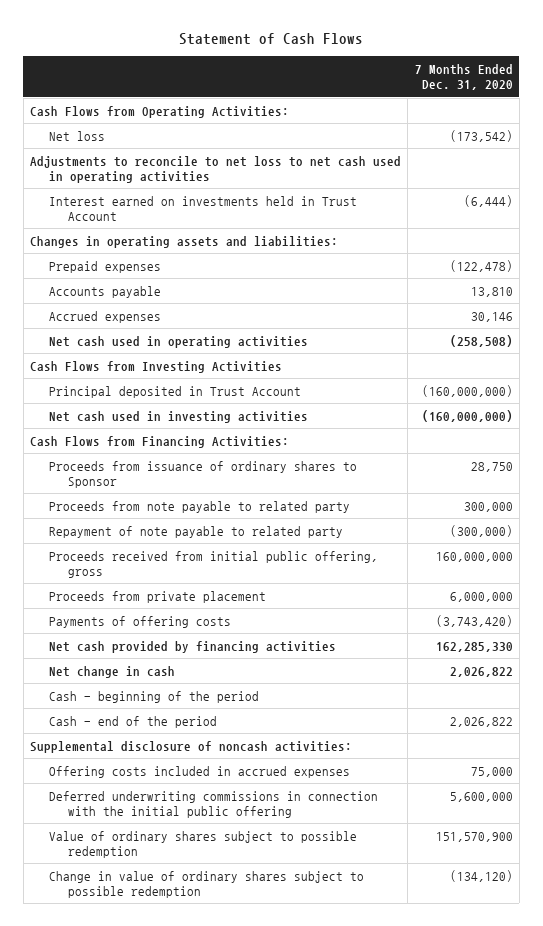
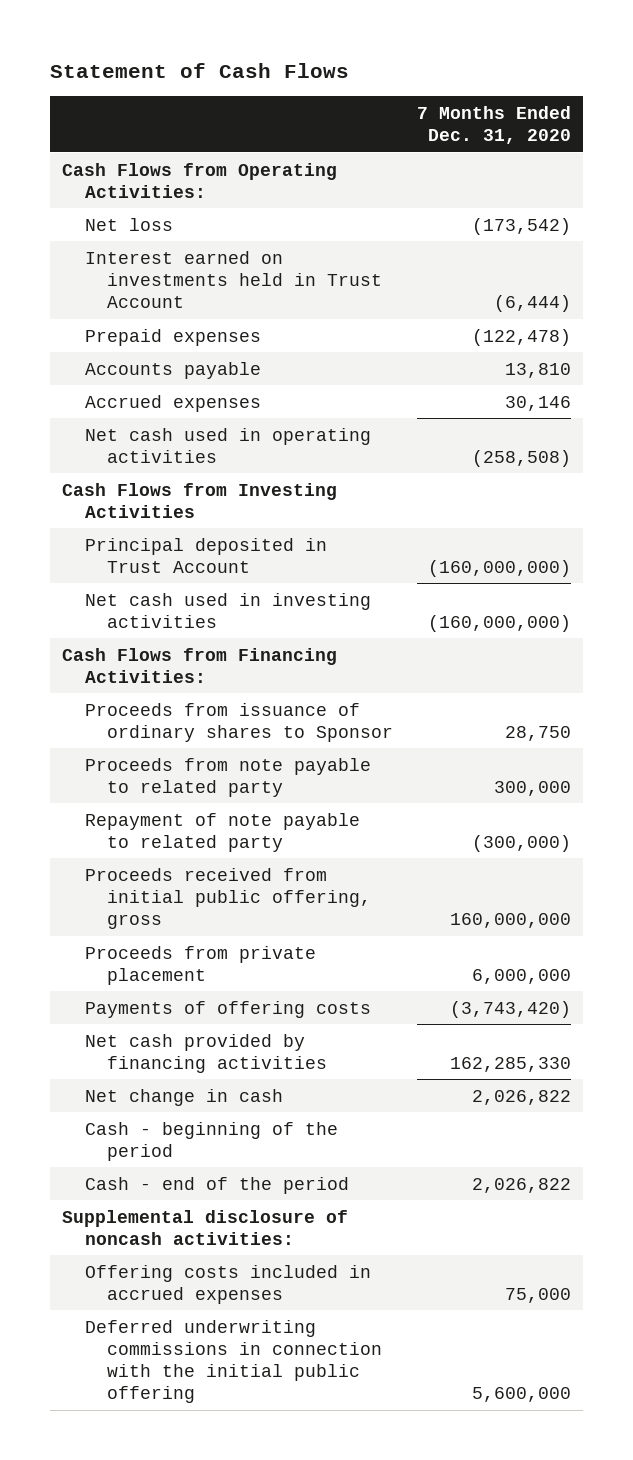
- Adjustments to reconcile to net loss to net cash used in operating activities
- Changes in operating assets and liabilities:
- Value of ordinary shares subject to possible redemption | 151,570,900
- Change in value of ordinary shares subject to possible redemption | (134,120)

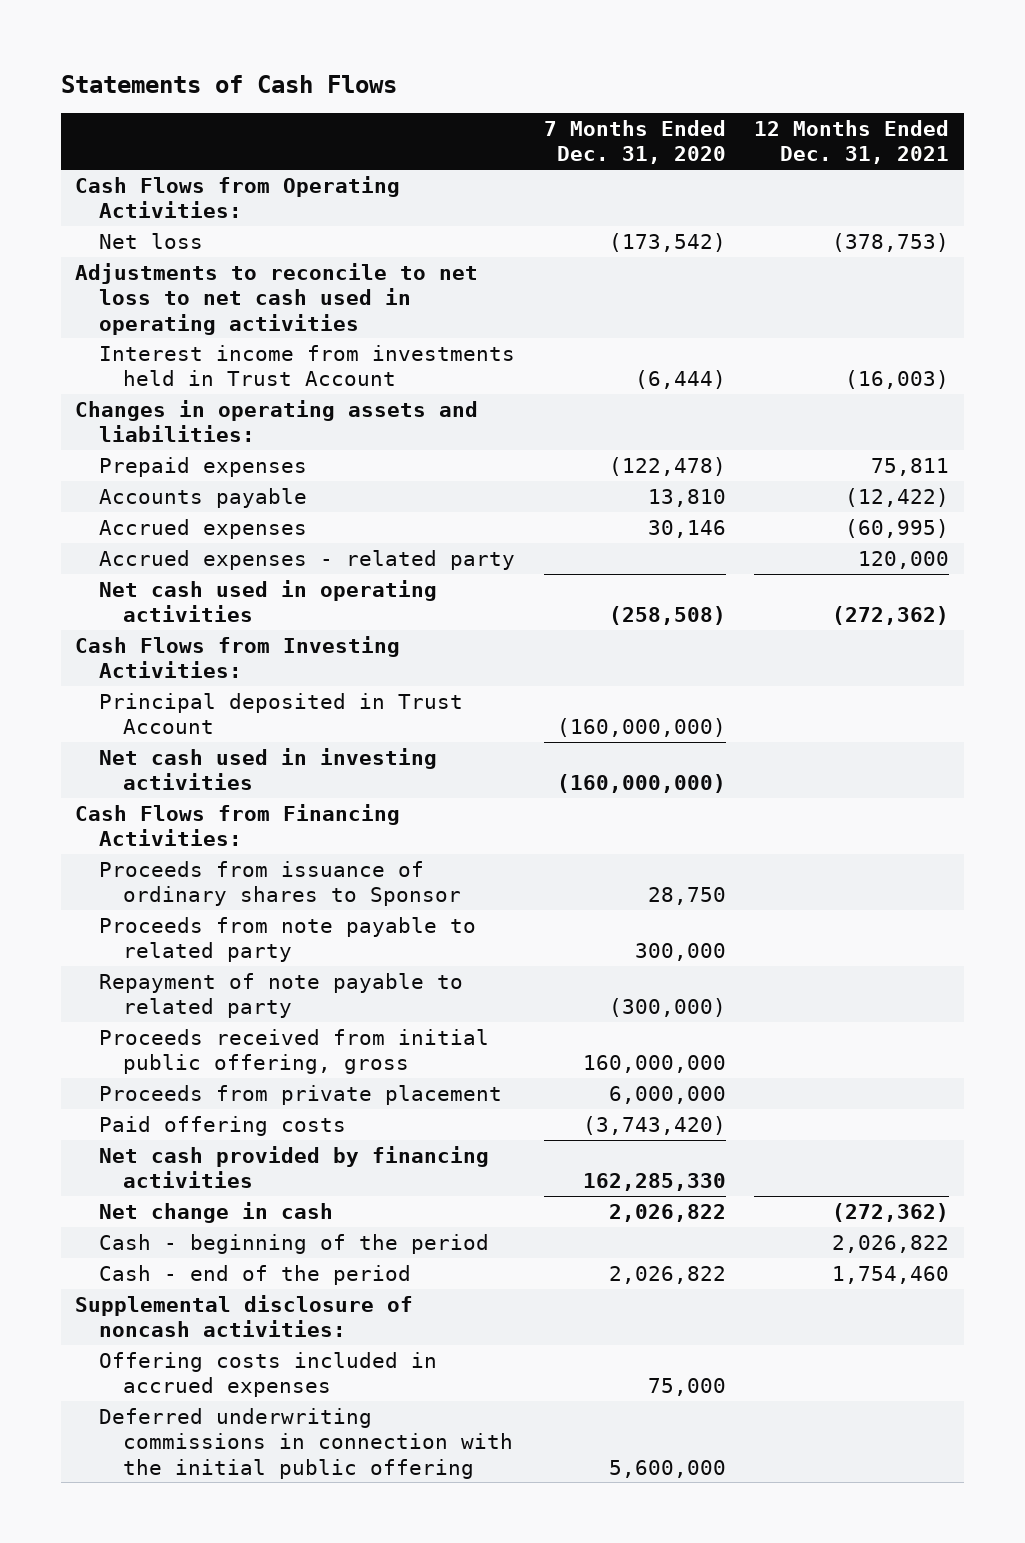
- Statement of Cash Flows
+ Statements of Cash Flows
- | 7 Months Ended Dec. 31, 2020
+ | 7 Months Ended Dec. 31, 2020 | 12 Months Ended Dec. 31, 2021
- Interest earned on investments held in Trust Account | (6,444)
+ Adjustments to reconcile to net loss to net cash used in operating activities
+ Interest income from investments held in Trust Account | (6,444) | (16,003)
+ Changes in operating assets and liabilities:
+ Accrued expenses - related party | | 120,000
- Cash Flows from Investing Activities
+ Cash Flows from Investing Activities:
- Payments of offering costs | (3,743,420)
+ Paid offering costs | (3,743,420) |

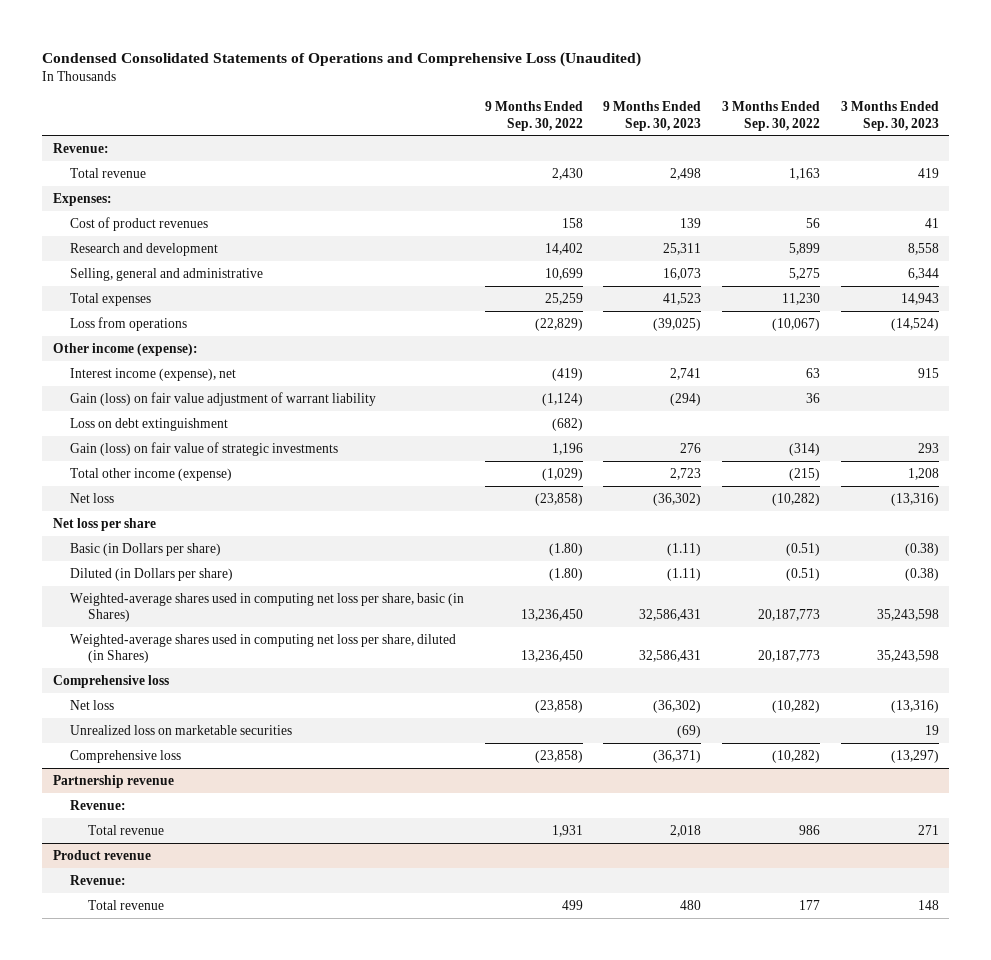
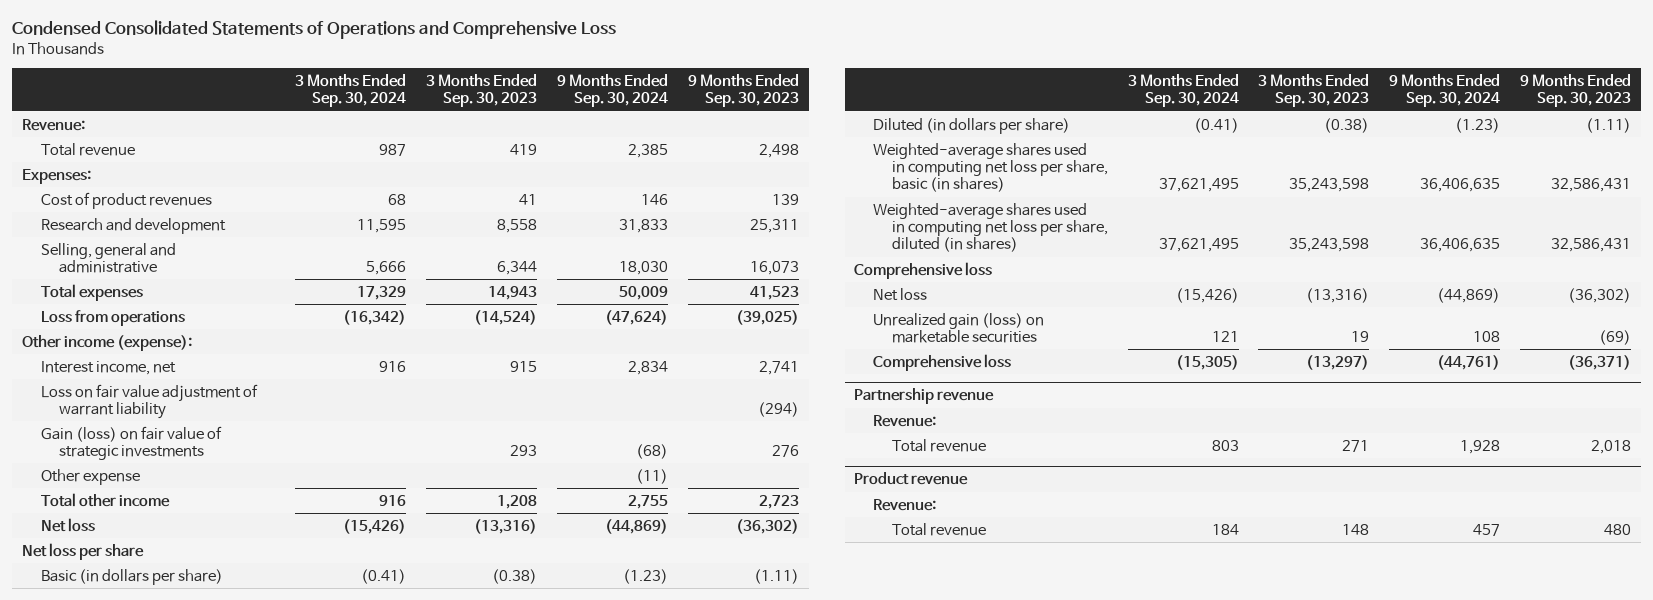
- Condensed Consolidated Statements of Operations and Comprehensive Loss (Unaudited)
+ Condensed Consolidated Statements of Operations and Comprehensive Loss
- | 9 Months Ended Sep. 30, 2022 | 9 Months Ended Sep. 30, 2023 | 3 Months Ended Sep. 30, 2022 | 3 Months Ended Sep. 30, 2023
+ | 3 Months Ended Sep. 30, 2024 | 3 Months Ended Sep. 30, 2023 | 9 Months Ended Sep. 30, 2024 | 9 Months Ended Sep. 30, 2023
- Interest income (expense), net | (419) | 2,741 | 63 | 915
- Gain (loss) on fair value adjustment of warrant liability | (1,124) | (294) | 36 |
- Loss on debt extinguishment | (682) | | |
+ Interest income, net | 916 | 915 | 2,834 | 2,741
+ Loss on fair value adjustment of warrant liability | | | | (294)
- Total other income (expense) | (1,029) | 2,723 | (215) | 1,208
+ Other expense | | | (11) |
+ Total other income | 916 | 1,208 | 2,755 | 2,723
- Basic (in Dollars per share) | (1.80) | (1.11) | (0.51) | (0.38)
- Diluted (in Dollars per share) | (1.80) | (1.11) | (0.51) | (0.38)
- Weighted-average shares used in computing net loss per share, basic (in Shares) | 13,236,450 | 32,586,431 | 20,187,773 | 35,243,598
- Weighted-average shares used in computing net loss per share, diluted (in Shares) | 13,236,450 | 32,586,431 | 20,187,773 | 35,243,598
+ Basic (in dollars per share) | (0.41) | (0.38) | (1.23) | (1.11)
+ Diluted (in dollars per share) | (0.41) | (0.38) | (1.23) | (1.11)
+ Weighted-average shares used in computing net loss per share, basic (in shares) | 37,621,495 | 35,243,598 | 36,406,635 | 32,586,431
+ Weighted-average shares used in computing net loss per share, diluted (in shares) | 37,621,495 | 35,243,598 | 36,406,635 | 32,586,431
- Unrealized loss on marketable securities | | (69) | | 19
+ Unrealized gain (loss) on marketable securities | 121 | 19 | 108 | (69)

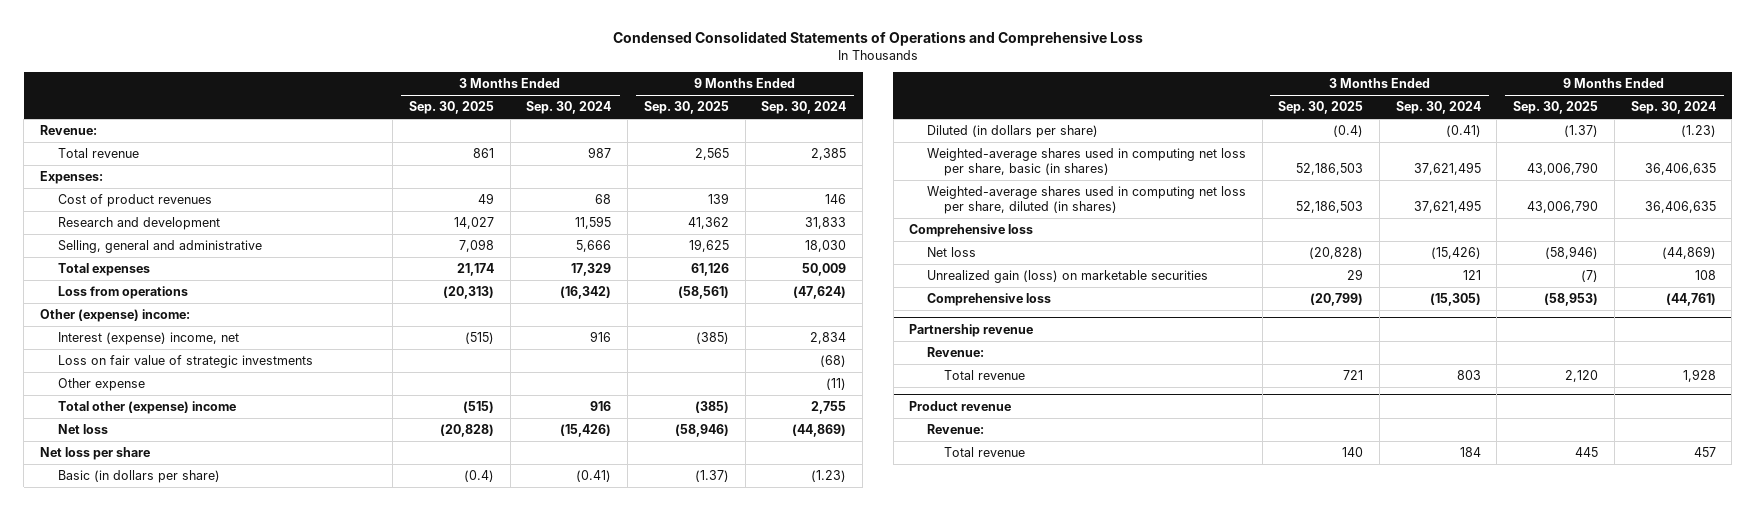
- | 3 Months Ended Sep. 30, 2024 | 3 Months Ended Sep. 30, 2023 | 9 Months Ended Sep. 30, 2024 | 9 Months Ended Sep. 30, 2023
+ | 3 Months Ended Sep. 30, 2025 | 3 Months Ended Sep. 30, 2024 | 9 Months Ended Sep. 30, 2025 | 9 Months Ended Sep. 30, 2024
- Other income (expense):
- Interest income, net | 916 | 915 | 2,834 | 2,741
- Loss on fair value adjustment of warrant liability | | | | (294)
- Gain (loss) on fair value of strategic investments | | 293 | (68) | 276
+ Other (expense) income:
+ Interest (expense) income, net | (515) | 916 | (385) | 2,834
+ Loss on fair value of strategic investments | | | | (68)
- Total other income | 916 | 1,208 | 2,755 | 2,723
+ Total other (expense) income | (515) | 916 | (385) | 2,755

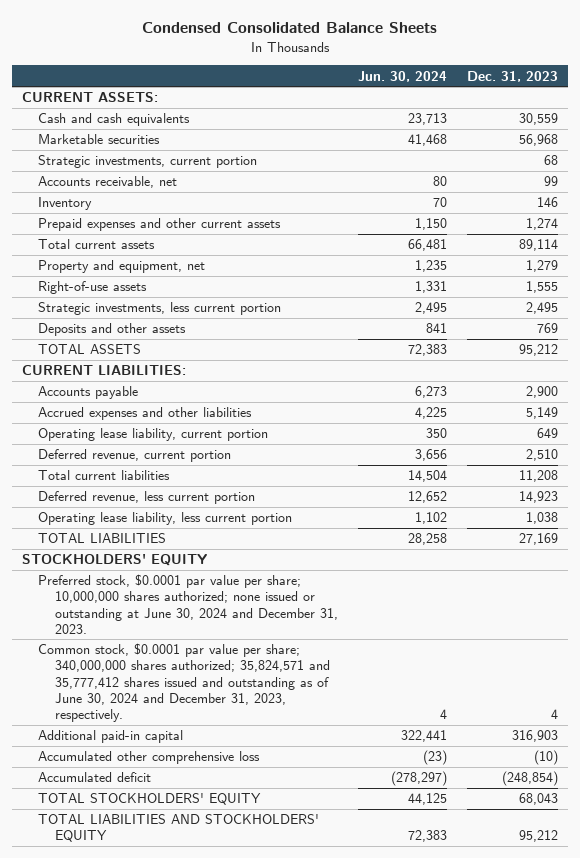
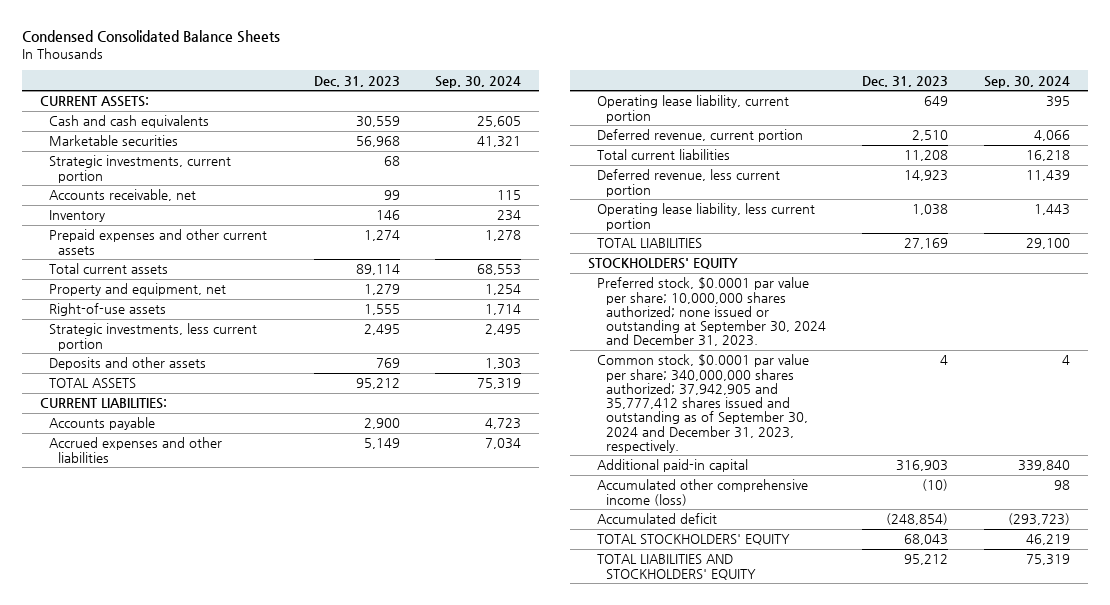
- | Jun. 30, 2024 | Dec. 31, 2023
+ | Dec. 31, 2023 | Sep. 30, 2024
- Preferred stock, $0.0001 par value per share; 10,000,000 shares authorized; none issued or outstanding at June 30, 2024 and December 31, 2023.
- Common stock, $0.0001 par value per share; 340,000,000 shares authorized; 35,824,571 and 35,777,412 shares issued and outstanding as of June 30, 2024 and December 31, 2023, respectively. | 4 | 4
+ Preferred stock, $0.0001 par value per share; 10,000,000 shares authorized; none issued or outstanding at September 30, 2024 and December 31, 2023.
+ Common stock, $0.0001 par value per share; 340,000,000 shares authorized; 37,942,905 and 35,777,412 shares issued and outstanding as of September 30, 2024 and December 31, 2023, respectively. | 4 | 4
- Accumulated other comprehensive loss | (23) | (10)
+ Accumulated other comprehensive income (loss) | (10) | 98

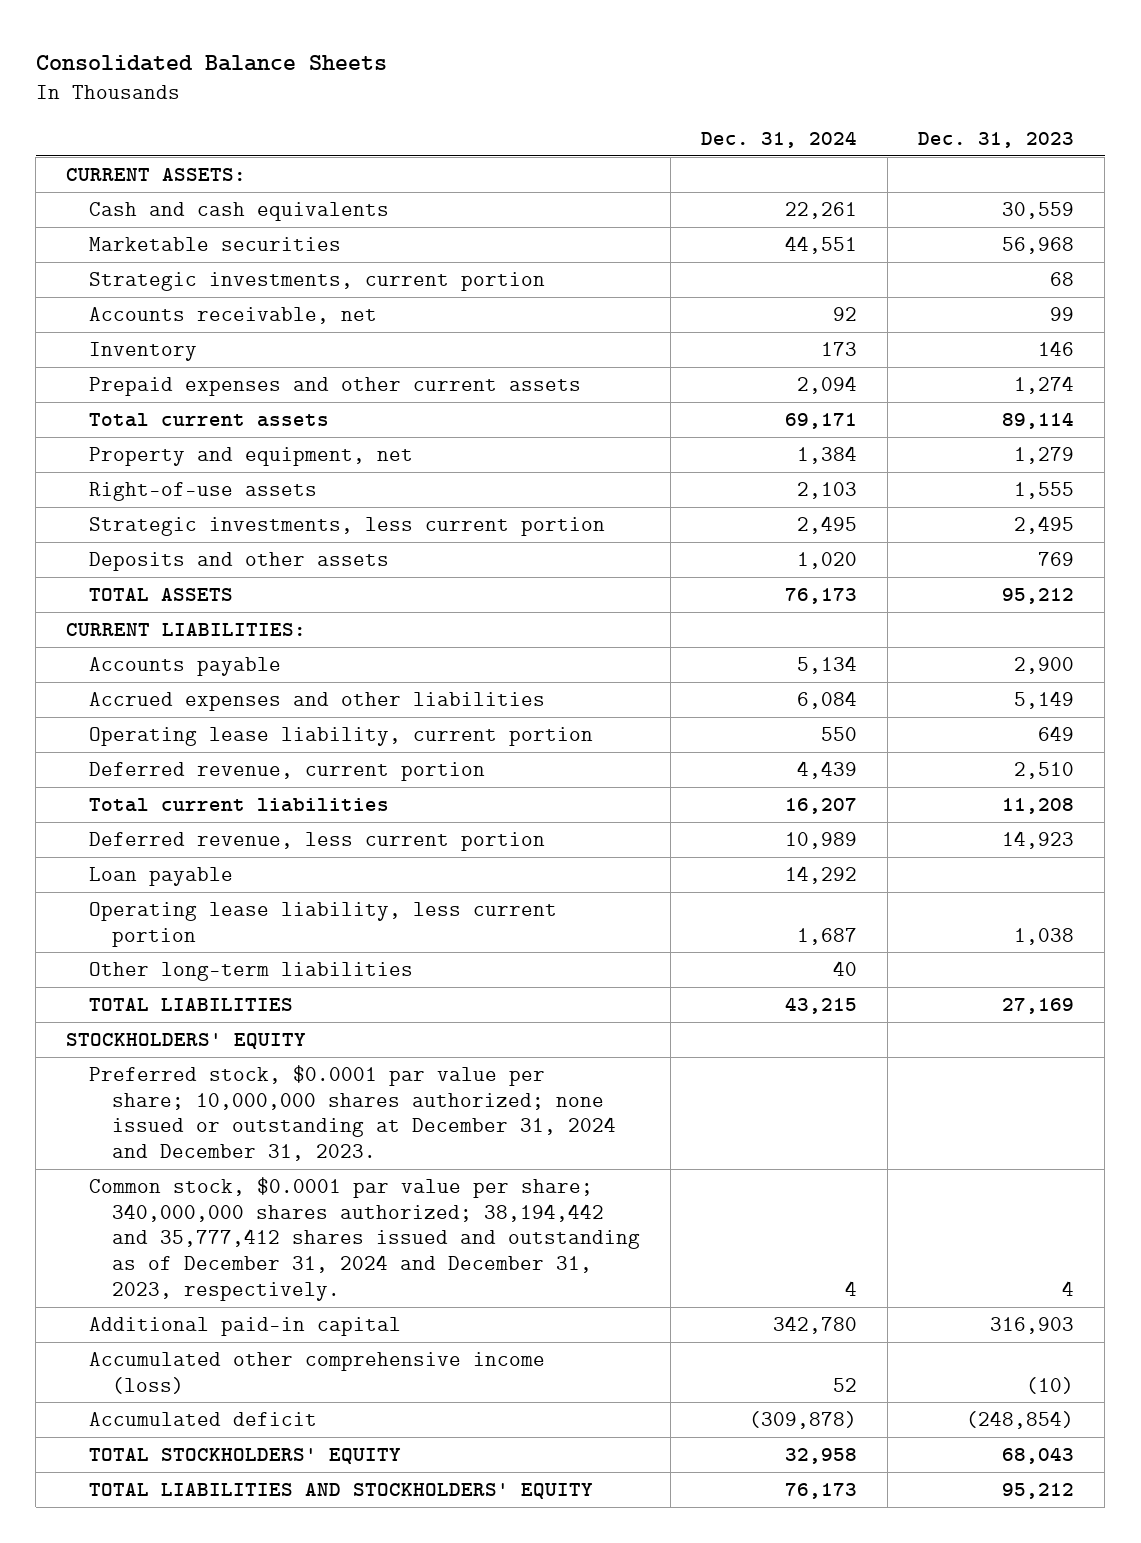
- Condensed Consolidated Balance Sheets
+ Consolidated Balance Sheets
- | Dec. 31, 2023 | Sep. 30, 2024
+ | Dec. 31, 2024 | Dec. 31, 2023
+ Loan payable | 14,292 |
+ Other long-term liabilities | 40 |
- Preferred stock, $0.0001 par value per share; 10,000,000 shares authorized; none issued or outstanding at September 30, 2024 and December 31, 2023.
- Common stock, $0.0001 par value per share; 340,000,000 shares authorized; 37,942,905 and 35,777,412 shares issued and outstanding as of September 30, 2024 and December 31, 2023, respectively. | 4 | 4
+ Preferred stock, $0.0001 par value per share; 10,000,000 shares authorized; none issued or outstanding at December 31, 2024 and December 31, 2023.
+ Common stock, $0.0001 par value per share; 340,000,000 shares authorized; 38,194,442 and 35,777,412 shares issued and outstanding as of December 31, 2024 and December 31, 2023, respectively. | 4 | 4

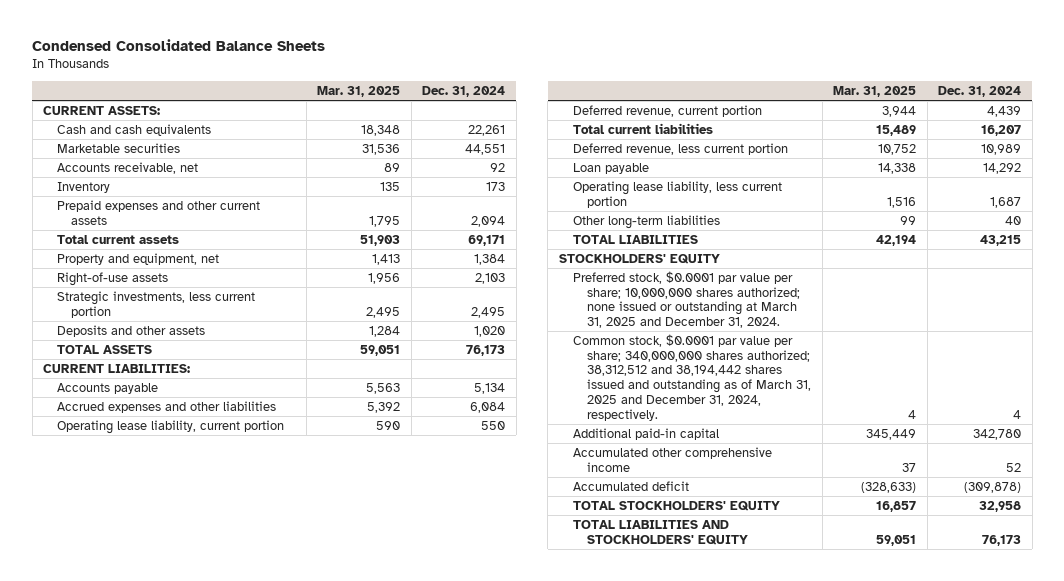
- Consolidated Balance Sheets
+ Condensed Consolidated Balance Sheets
- | Dec. 31, 2024 | Dec. 31, 2023
+ | Mar. 31, 2025 | Dec. 31, 2024
- Strategic investments, current portion | | 68
- Preferred stock, $0.0001 par value per share; 10,000,000 shares authorized; none issued or outstanding at December 31, 2024 and December 31, 2023.
- Common stock, $0.0001 par value per share; 340,000,000 shares authorized; 38,194,442 and 35,777,412 shares issued and outstanding as of December 31, 2024 and December 31, 2023, respectively. | 4 | 4
+ Preferred stock, $0.0001 par value per share; 10,000,000 shares authorized; none issued or outstanding at March 31, 2025 and December 31, 2024.
+ Common stock, $0.0001 par value per share; 340,000,000 shares authorized; 38,312,512 and 38,194,442 shares issued and outstanding as of March 31, 2025 and December 31, 2024, respectively. | 4 | 4
- Accumulated other comprehensive income (loss) | 52 | (10)
+ Accumulated other comprehensive income | 37 | 52

